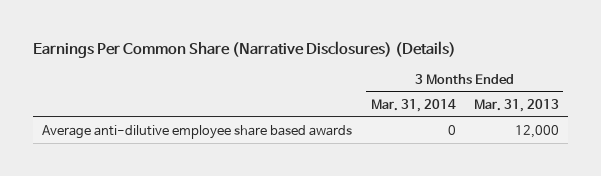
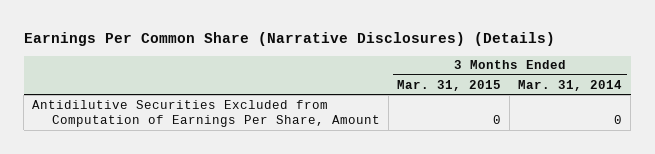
- | 3 Months Ended Mar. 31, 2014 | 3 Months Ended Mar. 31, 2013
+ | 3 Months Ended Mar. 31, 2015 | 3 Months Ended Mar. 31, 2014
- Average anti-dilutive employee share based awards | 0 | 12,000
+ Antidilutive Securities Excluded from Computation of Earnings Per Share, Amount | 0 | 0

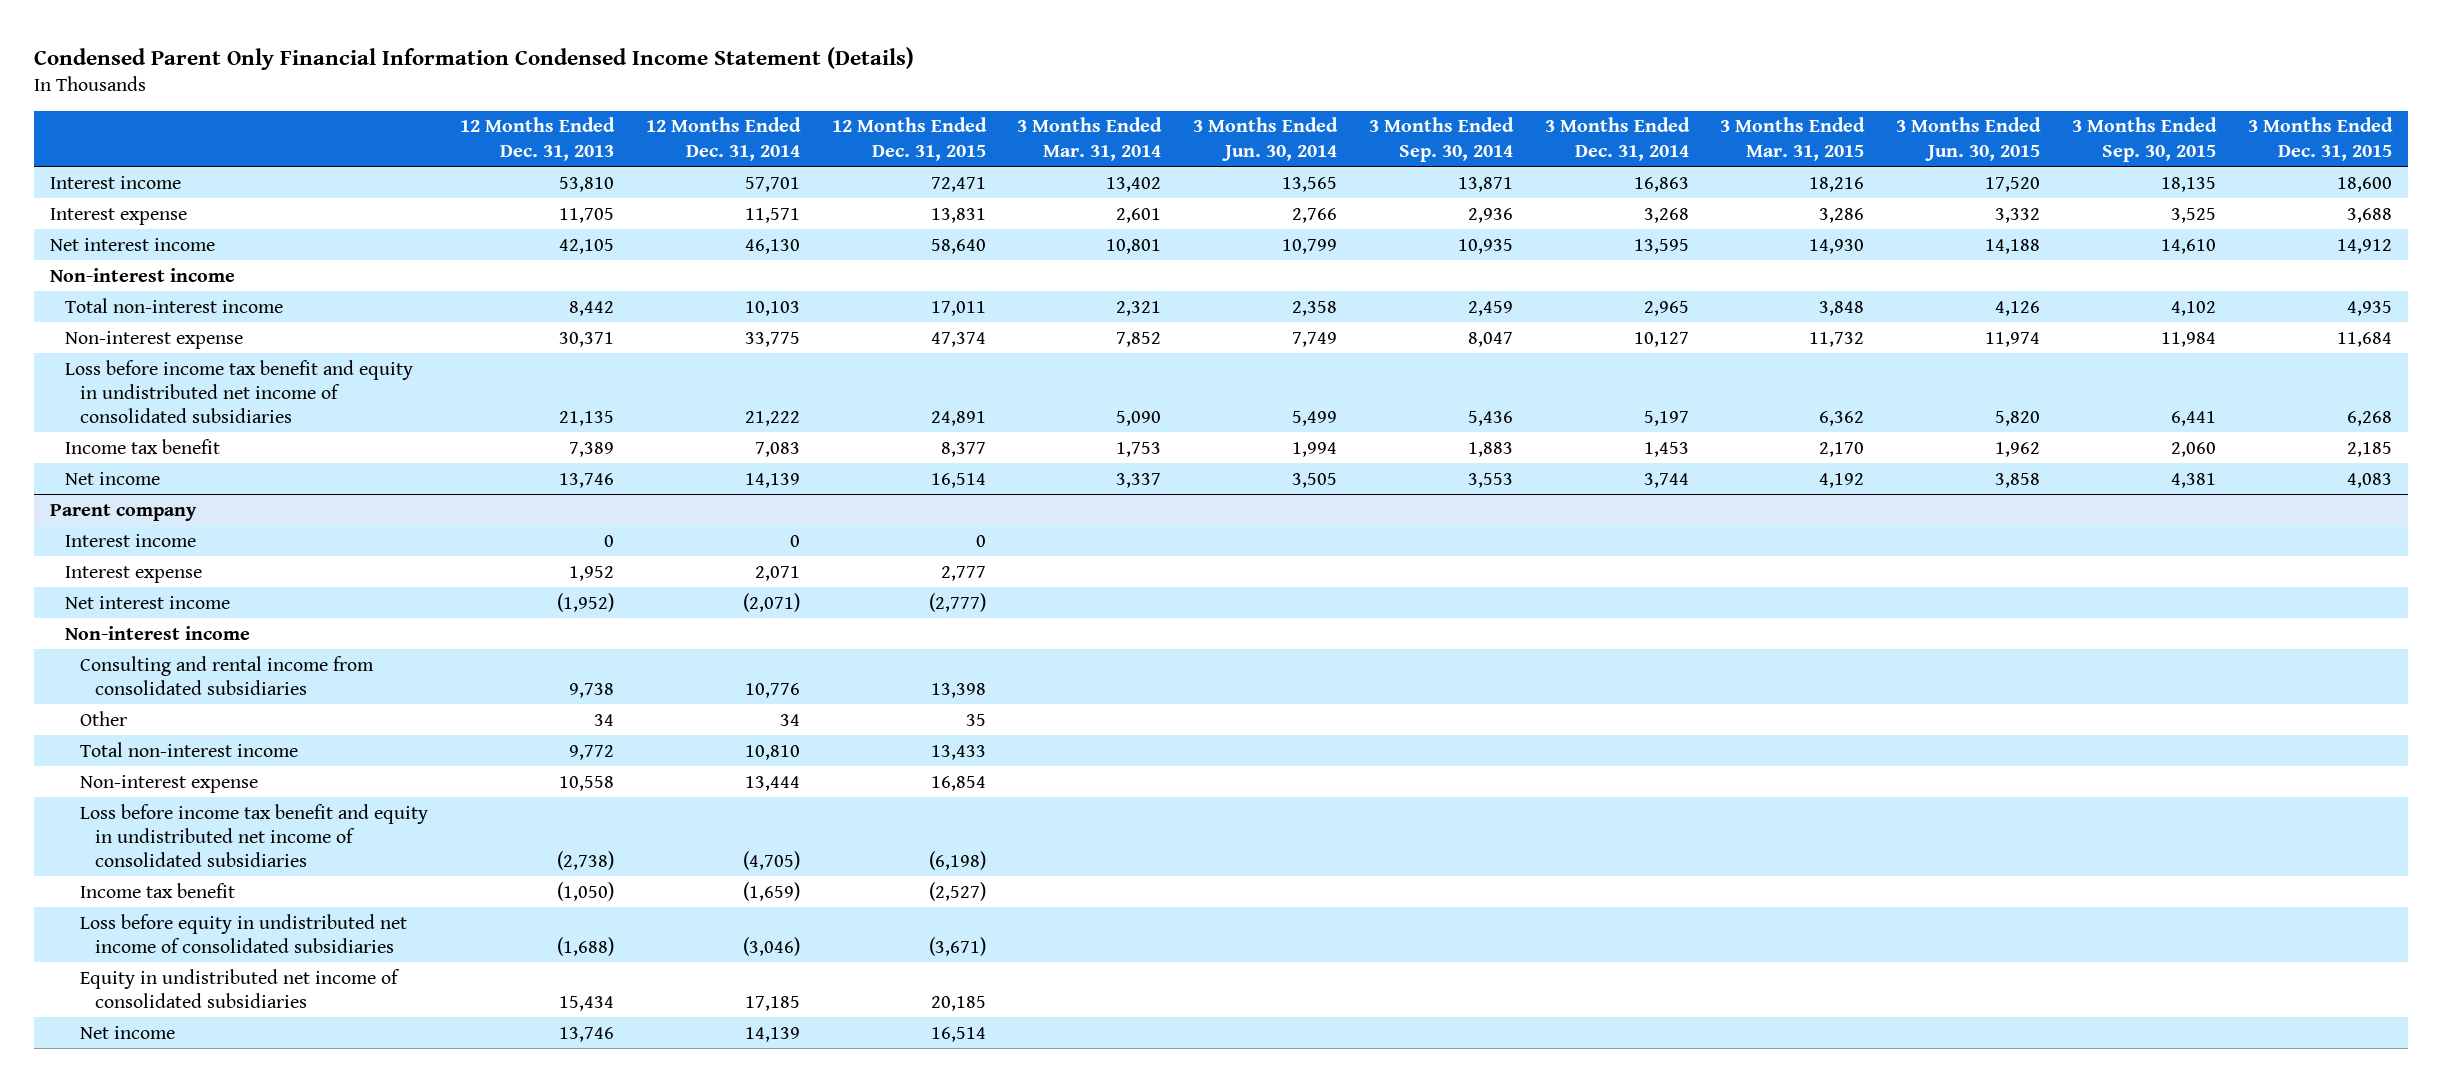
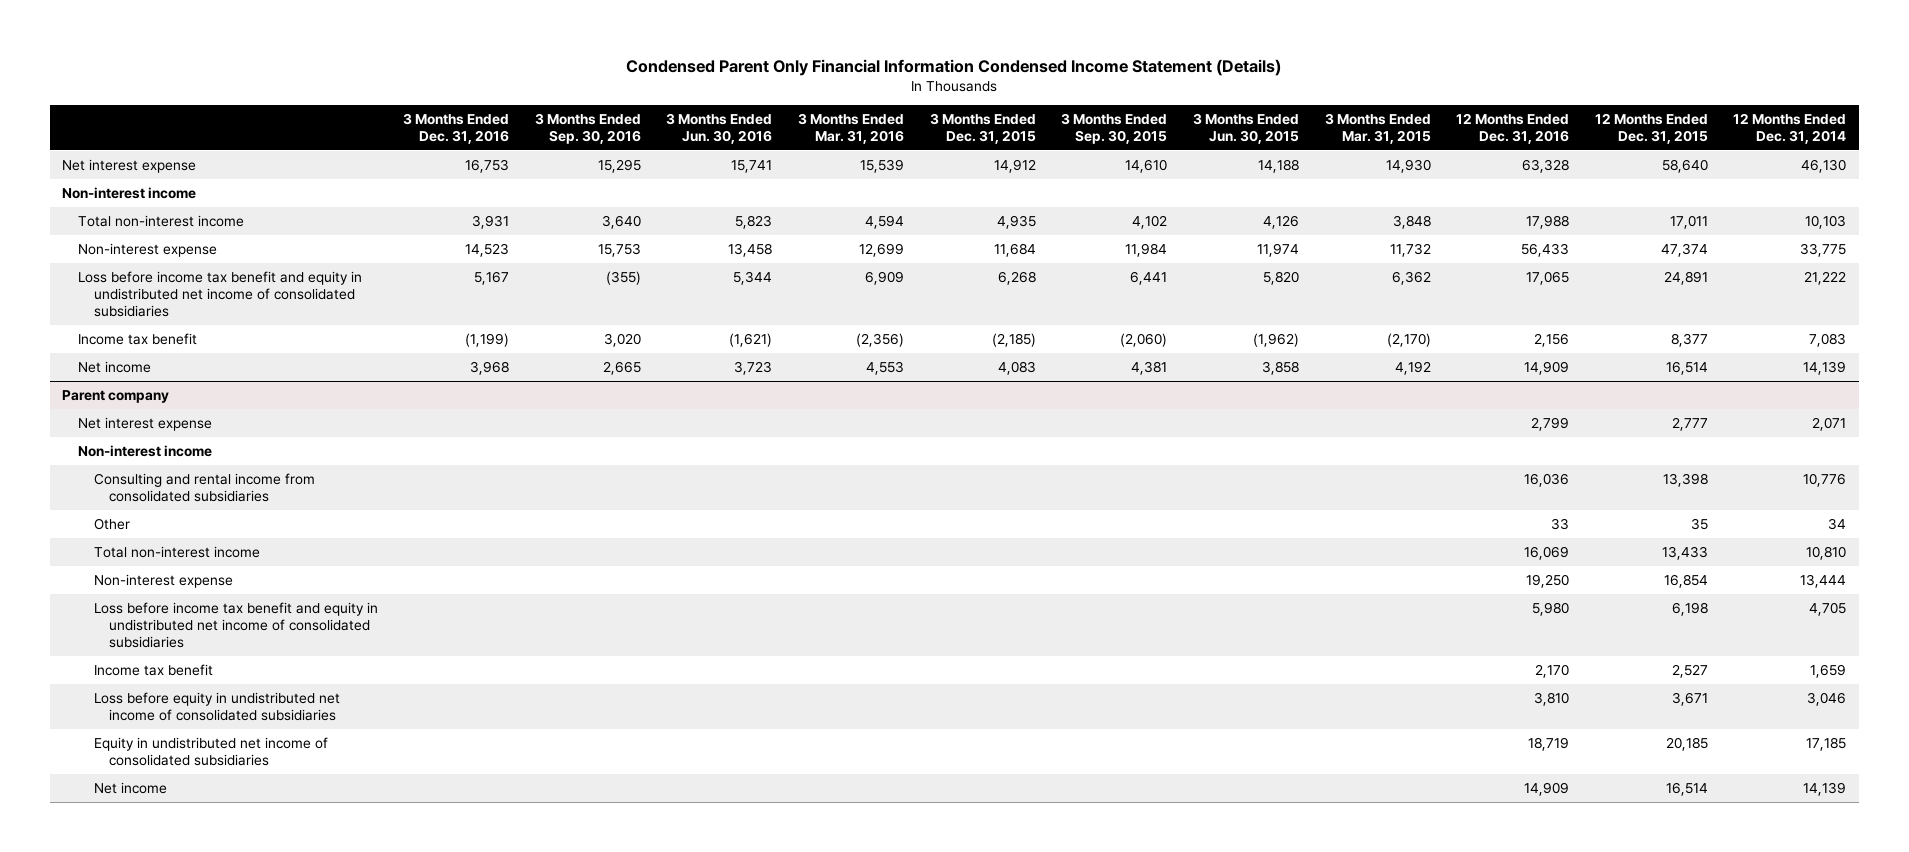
- | 12 Months Ended Dec. 31, 2013 | 12 Months Ended Dec. 31, 2014 | 12 Months Ended Dec. 31, 2015 | 3 Months Ended Mar. 31, 2014 | 3 Months Ended Jun. 30, 2014 | 3 Months Ended Sep. 30, 2014 | 3 Months Ended Dec. 31, 2014 | 3 Months Ended Mar. 31, 2015 | 3 Months Ended Jun. 30, 2015 | 3 Months Ended Sep. 30, 2015 | 3 Months Ended Dec. 31, 2015
+ | 3 Months Ended Dec. 31, 2016 | 3 Months Ended Sep. 30, 2016 | 3 Months Ended Jun. 30, 2016 | 3 Months Ended Mar. 31, 2016 | 3 Months Ended Dec. 31, 2015 | 3 Months Ended Sep. 30, 2015 | 3 Months Ended Jun. 30, 2015 | 3 Months Ended Mar. 31, 2015 | 12 Months Ended Dec. 31, 2016 | 12 Months Ended Dec. 31, 2015 | 12 Months Ended Dec. 31, 2014
- Interest income | 53,810 | 57,701 | 72,471 | 13,402 | 13,565 | 13,871 | 16,863 | 18,216 | 17,520 | 18,135 | 18,600
- Interest expense | 11,705 | 11,571 | 13,831 | 2,601 | 2,766 | 2,936 | 3,268 | 3,286 | 3,332 | 3,525 | 3,688
- Net interest income | 42,105 | 46,130 | 58,640 | 10,801 | 10,799 | 10,935 | 13,595 | 14,930 | 14,188 | 14,610 | 14,912
+ Net interest expense | 16,753 | 15,295 | 15,741 | 15,539 | 14,912 | 14,610 | 14,188 | 14,930 | 63,328 | 58,640 | 46,130
- Income tax benefit | 7,389 | 7,083 | 8,377 | 1,753 | 1,994 | 1,883 | 1,453 | 2,170 | 1,962 | 2,060 | 2,185
+ Income tax benefit | (1,199) | 3,020 | (1,621) | (2,356) | (2,185) | (2,060) | (1,962) | (2,170) | 2,156 | 8,377 | 7,083
@ Parent company
- Interest income | 0 | 0 | 0 | | | | | | | |
- Interest expense | 1,952 | 2,071 | 2,777 | | | | | | | |
- Net interest income | (1,952) | (2,071) | (2,777) | | | | | | | |
+ Net interest expense | | | | | | | | | 2,799 | 2,777 | 2,071
- Loss before income tax benefit and equity in undistributed net income of consolidated subsidiaries | (2,738) | (4,705) | (6,198) | | | | | | | |
- Income tax benefit | (1,050) | (1,659) | (2,527) | | | | | | | |
- Loss before equity in undistributed net income of consolidated subsidiaries | (1,688) | (3,046) | (3,671) | | | | | | | |
+ Loss before income tax benefit and equity in undistributed net income of consolidated subsidiaries | | | | | | | | | 5,980 | 6,198 | 4,705
+ Income tax benefit | | | | | | | | | 2,170 | 2,527 | 1,659
+ Loss before equity in undistributed net income of consolidated subsidiaries | | | | | | | | | 3,810 | 3,671 | 3,046

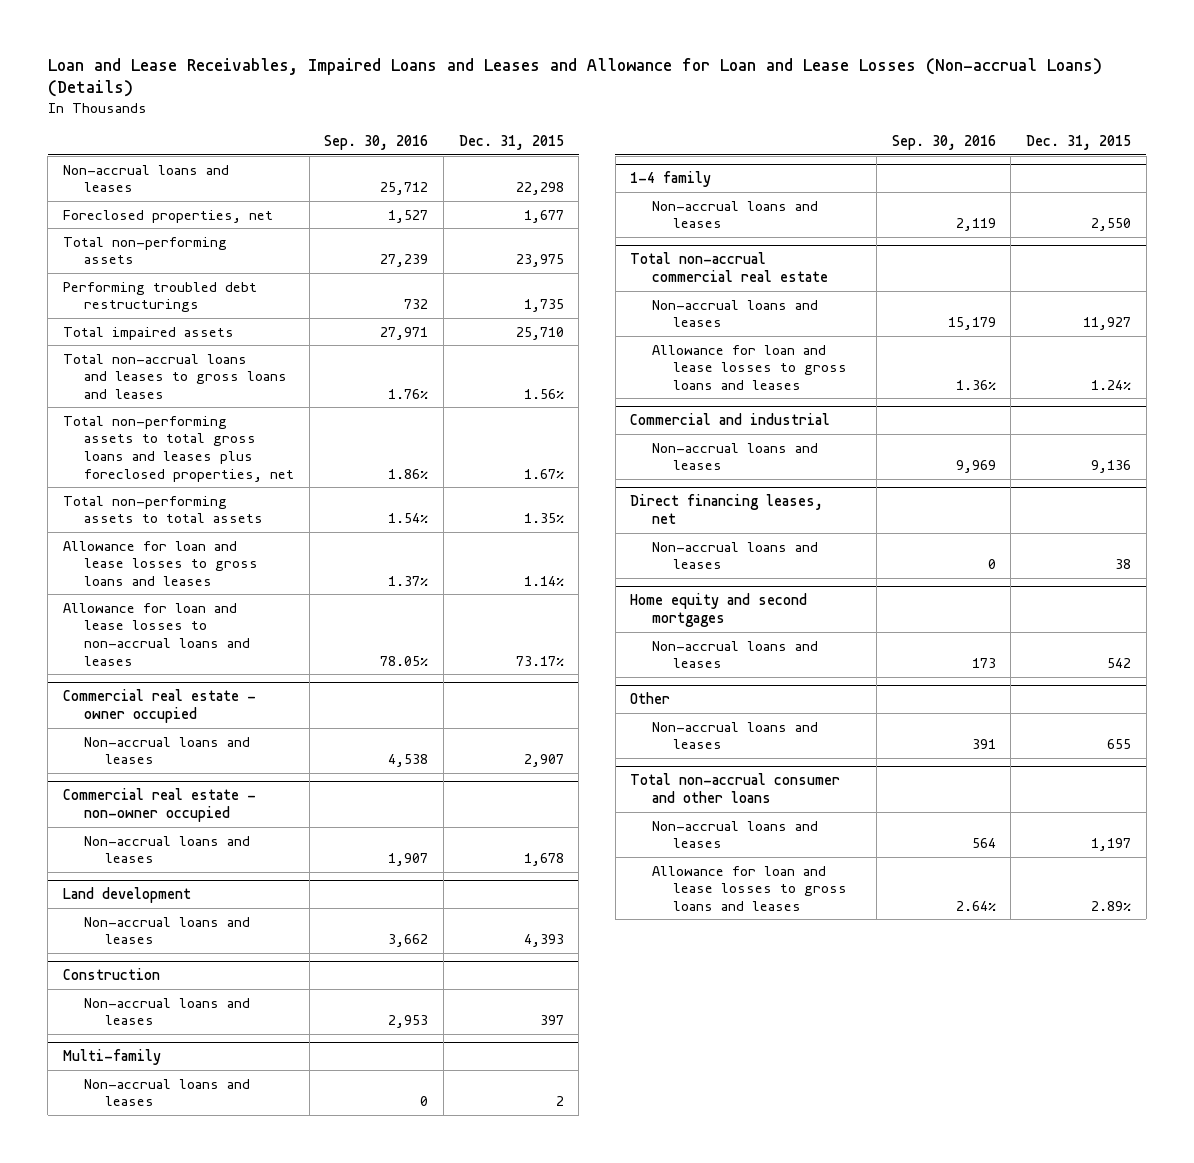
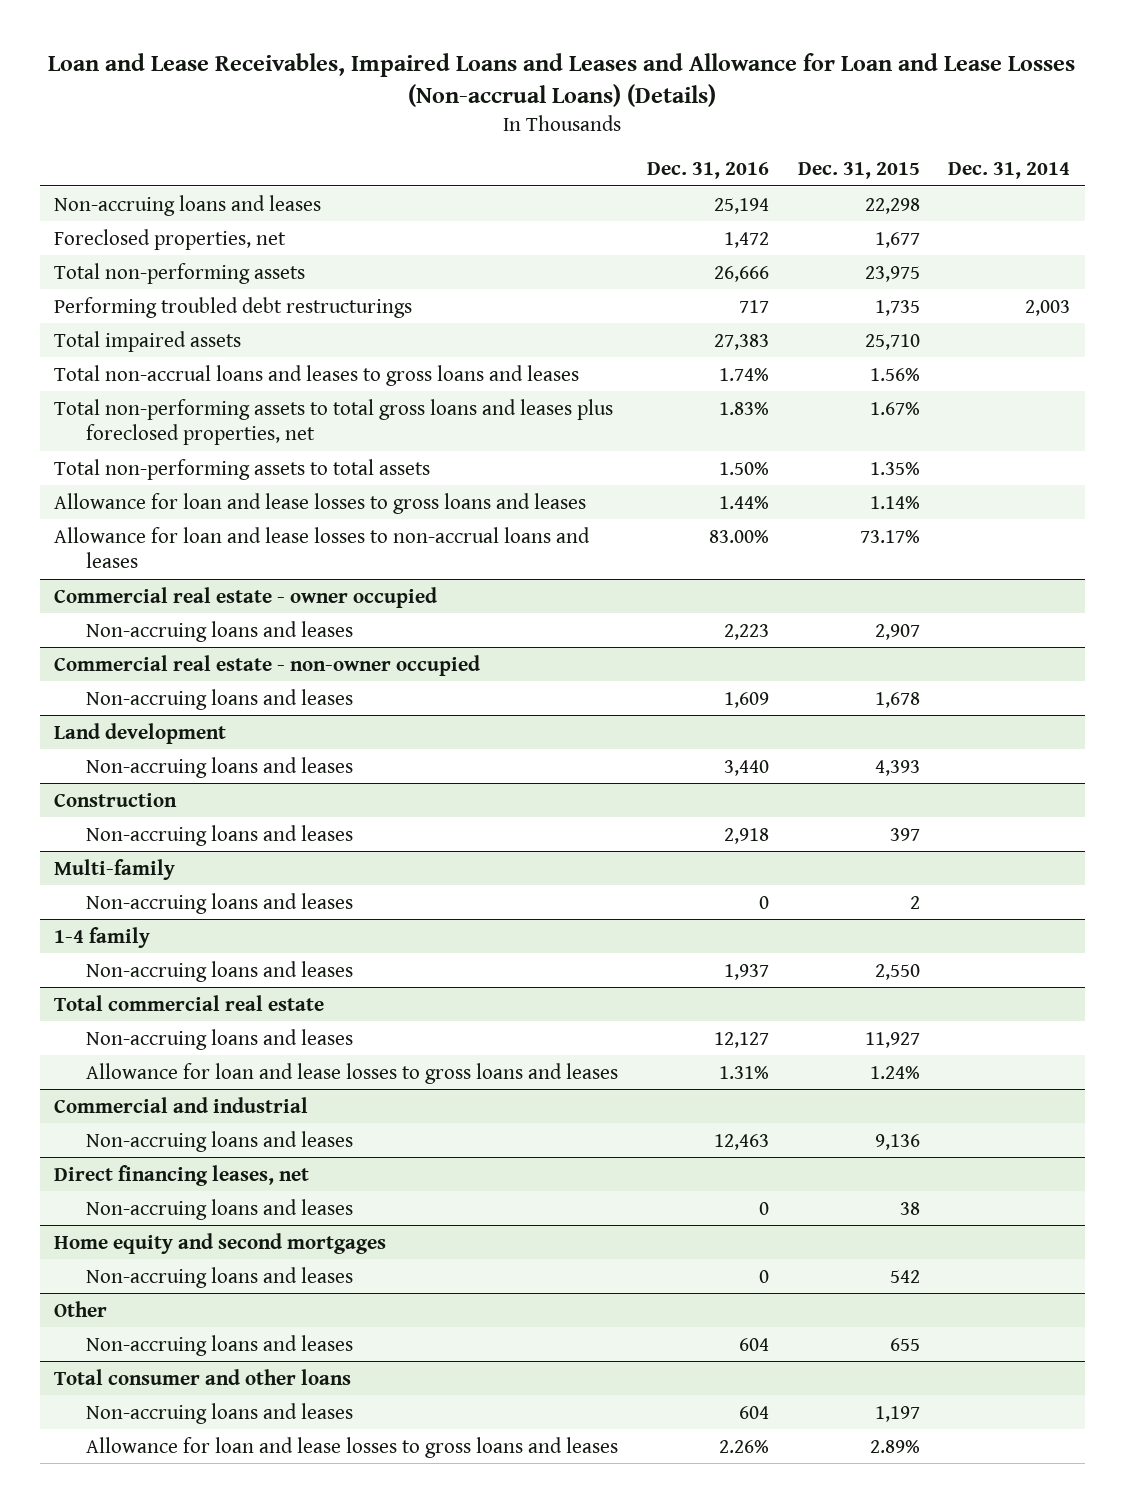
- | Sep. 30, 2016 | Dec. 31, 2015
+ | Dec. 31, 2016 | Dec. 31, 2015 | Dec. 31, 2014
- Non-accrual loans and leases | 25,712 | 22,298
+ Non-accruing loans and leases | 25,194 | 22,298 |
@ Commercial real estate - owner occupied
- Non-accrual loans and leases | 4,538 | 2,907
+ Non-accruing loans and leases | 2,223 | 2,907 |
@ Commercial real estate - non-owner occupied
- Non-accrual loans and leases | 1,907 | 1,678
+ Non-accruing loans and leases | 1,609 | 1,678 |
@ Land development
- Non-accrual loans and leases | 3,662 | 4,393
+ Non-accruing loans and leases | 3,440 | 4,393 |
@ Construction
- Non-accrual loans and leases | 2,953 | 397
+ Non-accruing loans and leases | 2,918 | 397 |
@ Multi-family
- Non-accrual loans and leases | 0 | 2
+ Non-accruing loans and leases | 0 | 2 |
@ 1-4 family
- Non-accrual loans and leases | 2,119 | 2,550
- Total non-accrual commercial real estate
- Non-accrual loans and leases | 15,179 | 11,927
@ 1-4 family
+ Non-accruing loans and leases | 1,937 | 2,550 |
+ Total commercial real estate
+ Non-accruing loans and leases | 12,127 | 11,927 |
@ Commercial and industrial
- Non-accrual loans and leases | 9,969 | 9,136
+ Non-accruing loans and leases | 12,463 | 9,136 |
@ Direct financing leases, net
- Non-accrual loans and leases | 0 | 38
+ Non-accruing loans and leases | 0 | 38 |
@ Home equity and second mortgages
- Non-accrual loans and leases | 173 | 542
+ Non-accruing loans and leases | 0 | 542 |
@ Other
- Non-accrual loans and leases | 391 | 655
- Total non-accrual consumer and other loans
- Non-accrual loans and leases | 564 | 1,197
@ Other
+ Non-accruing loans and leases | 604 | 655 |
+ Total consumer and other loans
+ Non-accruing loans and leases | 604 | 1,197 |

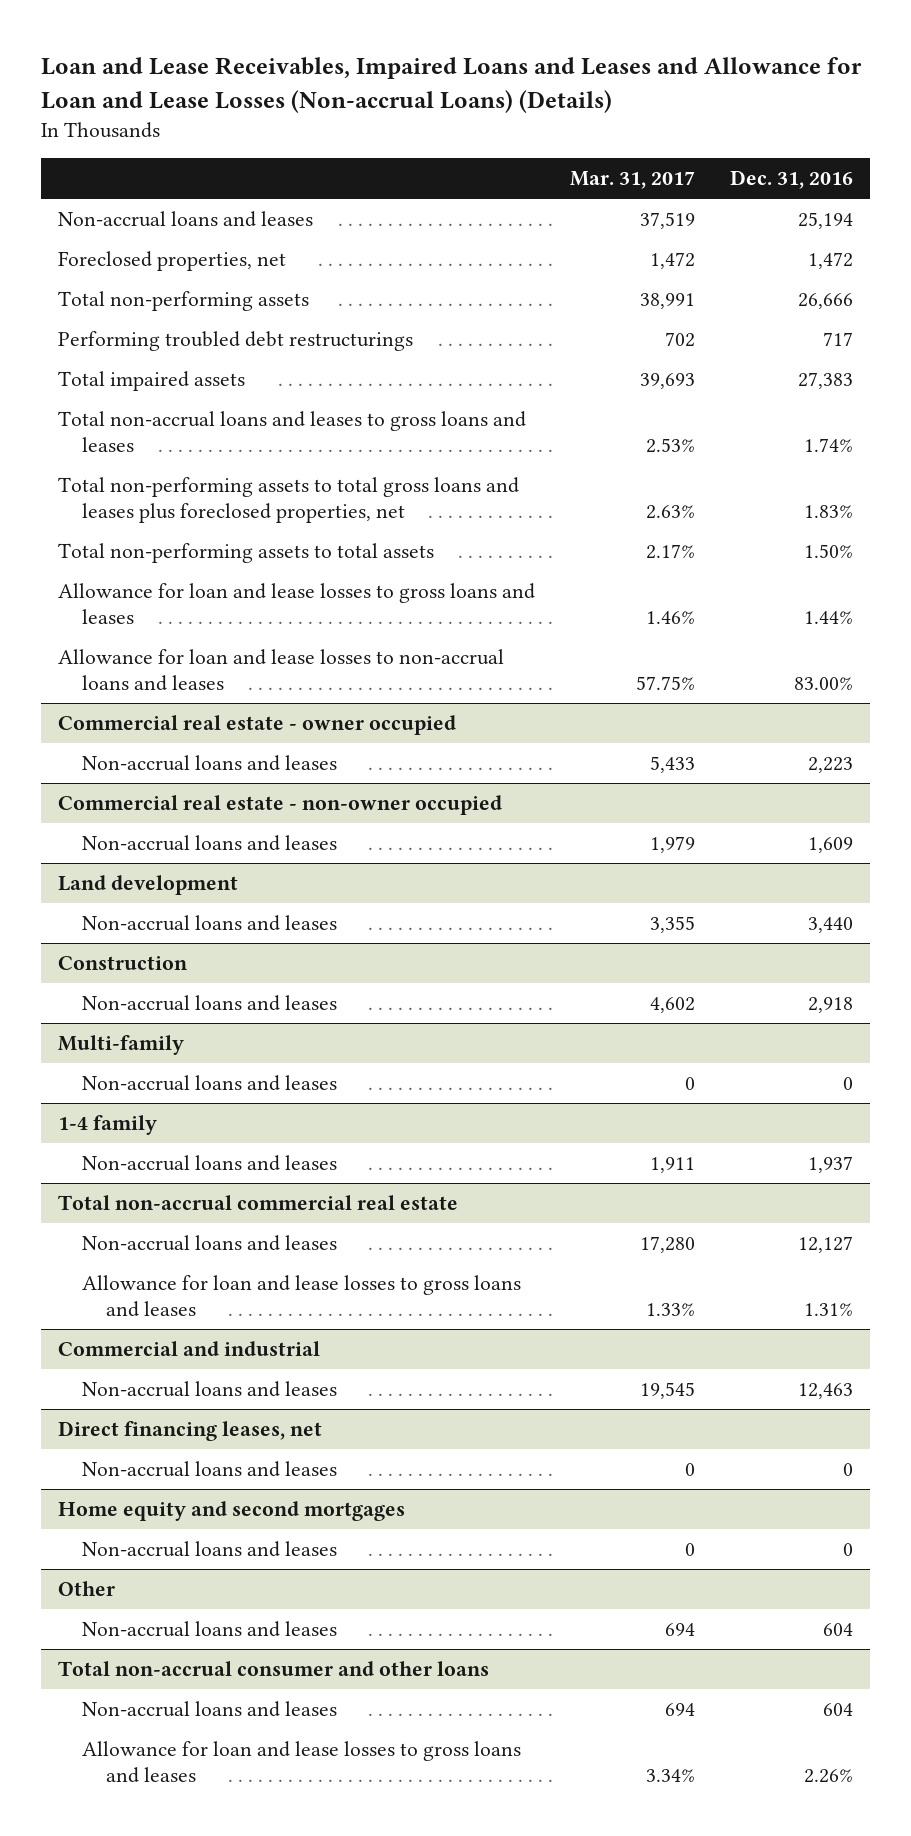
- | Dec. 31, 2016 | Dec. 31, 2015 | Dec. 31, 2014
+ | Mar. 31, 2017 | Dec. 31, 2016
- Non-accruing loans and leases | 25,194 | 22,298 |
+ Non-accrual loans and leases | 37,519 | 25,194
@ Commercial real estate - owner occupied
- Non-accruing loans and leases | 2,223 | 2,907 |
+ Non-accrual loans and leases | 5,433 | 2,223
@ Commercial real estate - non-owner occupied
- Non-accruing loans and leases | 1,609 | 1,678 |
+ Non-accrual loans and leases | 1,979 | 1,609
@ Land development
- Non-accruing loans and leases | 3,440 | 4,393 |
+ Non-accrual loans and leases | 3,355 | 3,440
@ Construction
- Non-accruing loans and leases | 2,918 | 397 |
+ Non-accrual loans and leases | 4,602 | 2,918
@ Multi-family
- Non-accruing loans and leases | 0 | 2 |
+ Non-accrual loans and leases | 0 | 0
@ 1-4 family
- Non-accruing loans and leases | 1,937 | 2,550 |
- Total commercial real estate
- Non-accruing loans and leases | 12,127 | 11,927 |
@ 1-4 family
+ Non-accrual loans and leases | 1,911 | 1,937
+ Total non-accrual commercial real estate
+ Non-accrual loans and leases | 17,280 | 12,127
@ Commercial and industrial
- Non-accruing loans and leases | 12,463 | 9,136 |
+ Non-accrual loans and leases | 19,545 | 12,463
@ Direct financing leases, net
- Non-accruing loans and leases | 0 | 38 |
+ Non-accrual loans and leases | 0 | 0
@ Home equity and second mortgages
- Non-accruing loans and leases | 0 | 542 |
+ Non-accrual loans and leases | 0 | 0
@ Other
- Non-accruing loans and leases | 604 | 655 |
- Total consumer and other loans
- Non-accruing loans and leases | 604 | 1,197 |
@ Other
+ Non-accrual loans and leases | 694 | 604
+ Total non-accrual consumer and other loans
+ Non-accrual loans and leases | 694 | 604

